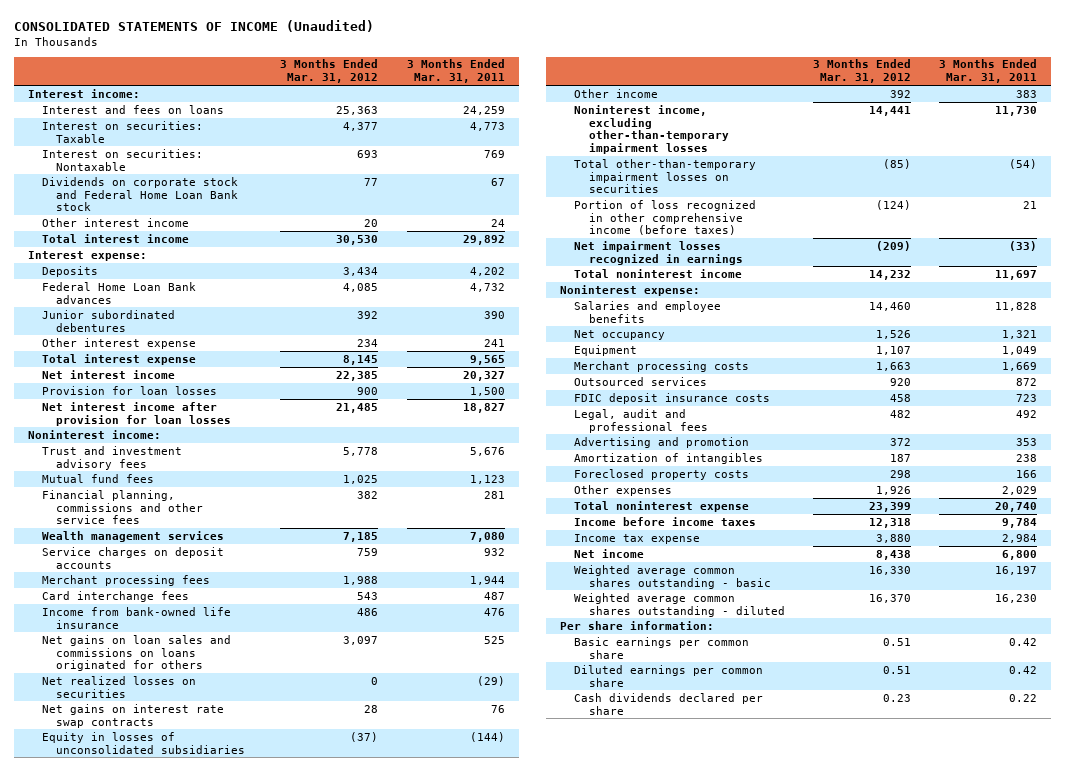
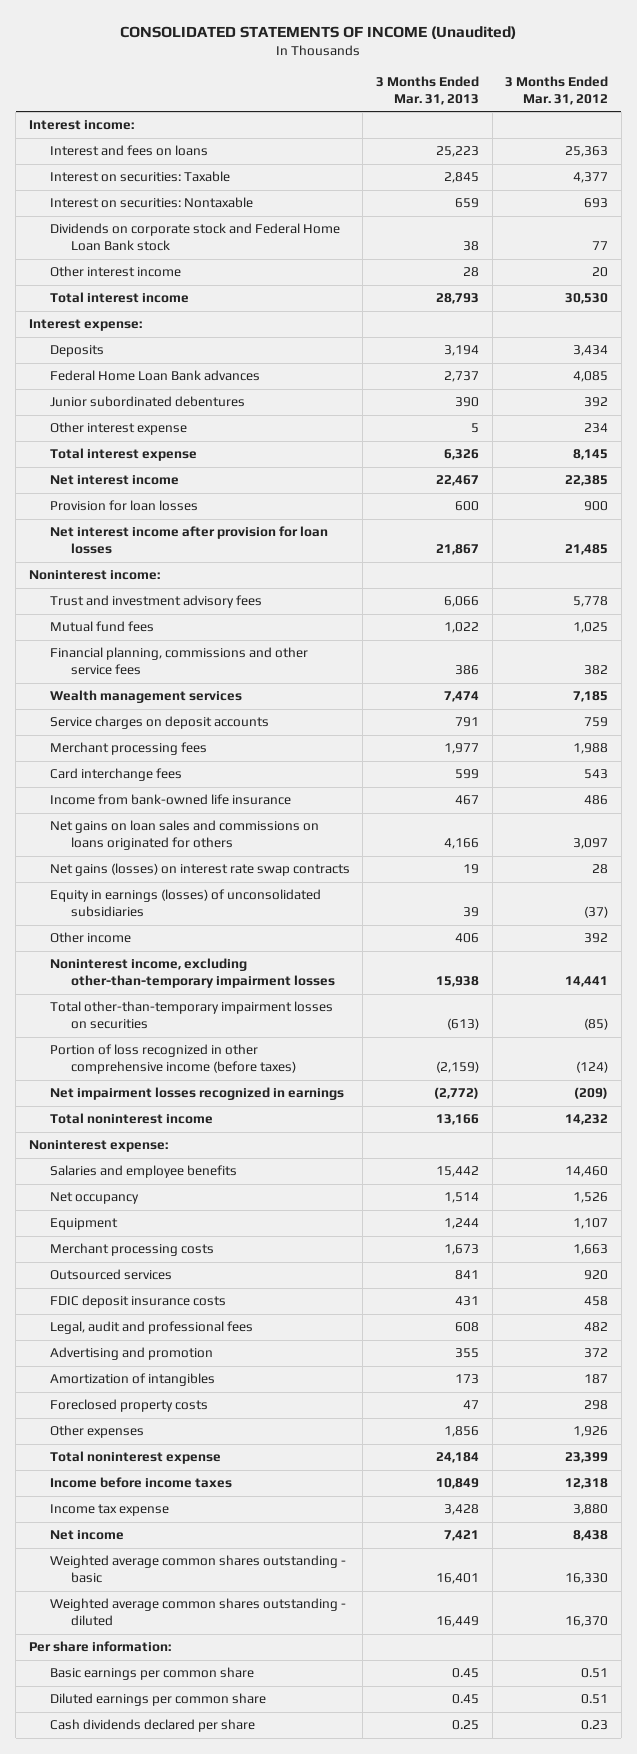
- | 3 Months Ended Mar. 31, 2012 | 3 Months Ended Mar. 31, 2011
+ | 3 Months Ended Mar. 31, 2013 | 3 Months Ended Mar. 31, 2012
- Net realized losses on securities | 0 | (29)
- Net gains on interest rate swap contracts | 28 | 76
- Equity in losses of unconsolidated subsidiaries | (37) | (144)
+ Net gains (losses) on interest rate swap contracts | 19 | 28
+ Equity in earnings (losses) of unconsolidated subsidiaries | 39 | (37)

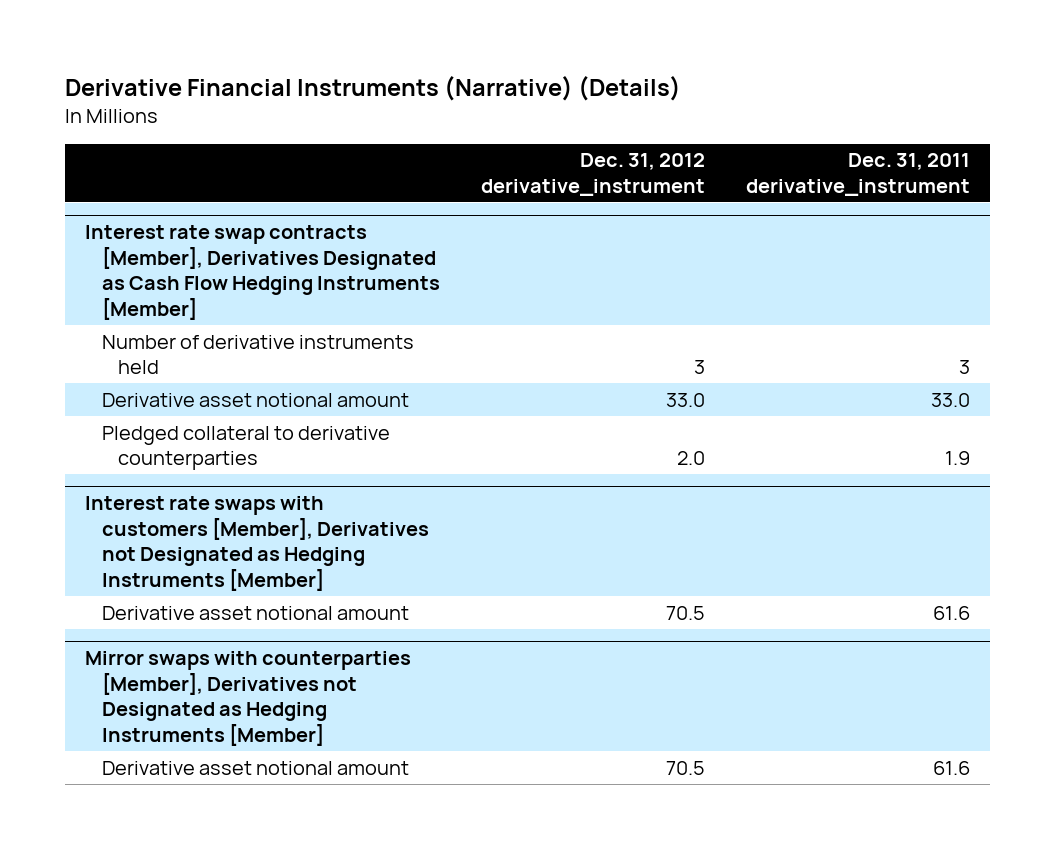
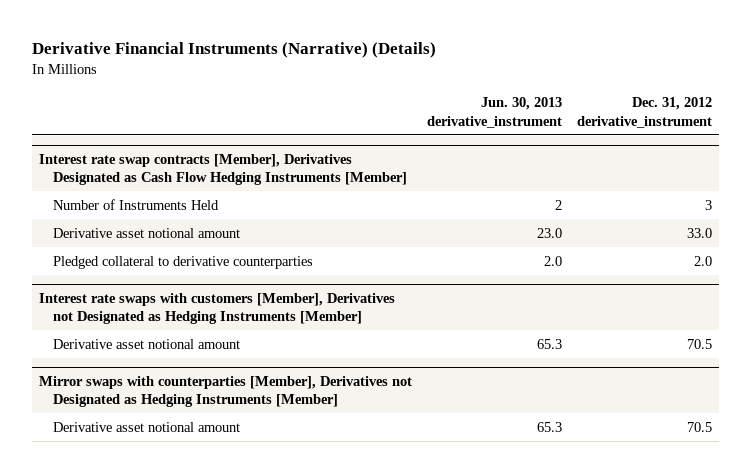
- | Dec. 31, 2012 derivative_instrument | Dec. 31, 2011 derivative_instrument
+ | Jun. 30, 2013 derivative_instrument | Dec. 31, 2012 derivative_instrument
@ Interest rate swap contracts [Member], Derivatives Designated as Cash Flow Hedging Instruments [Member]
- Number of derivative instruments held | 3 | 3
+ Number of Instruments Held | 2 | 3

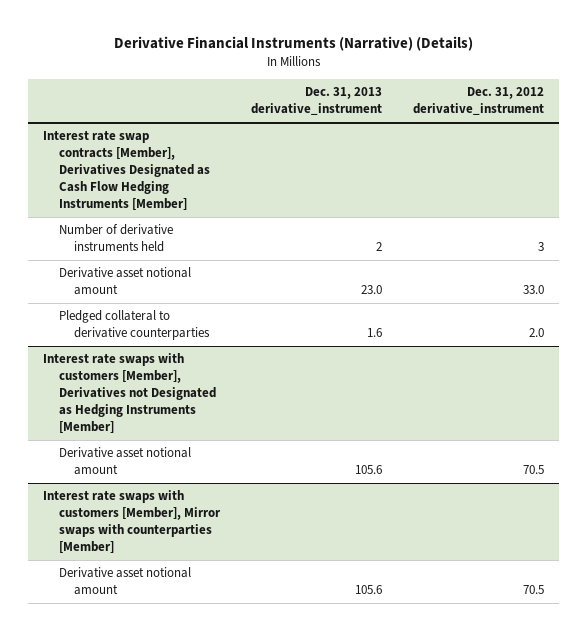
- | Jun. 30, 2013 derivative_instrument | Dec. 31, 2012 derivative_instrument
+ | Dec. 31, 2013 derivative_instrument | Dec. 31, 2012 derivative_instrument
@ Interest rate swap contracts [Member], Derivatives Designated as Cash Flow Hedging Instruments [Member]
- Number of Instruments Held | 2 | 3
+ Number of derivative instruments held | 2 | 3
- Mirror swaps with counterparties [Member], Derivatives not Designated as Hedging Instruments [Member]
+ Interest rate swaps with customers [Member], Mirror swaps with counterparties [Member]

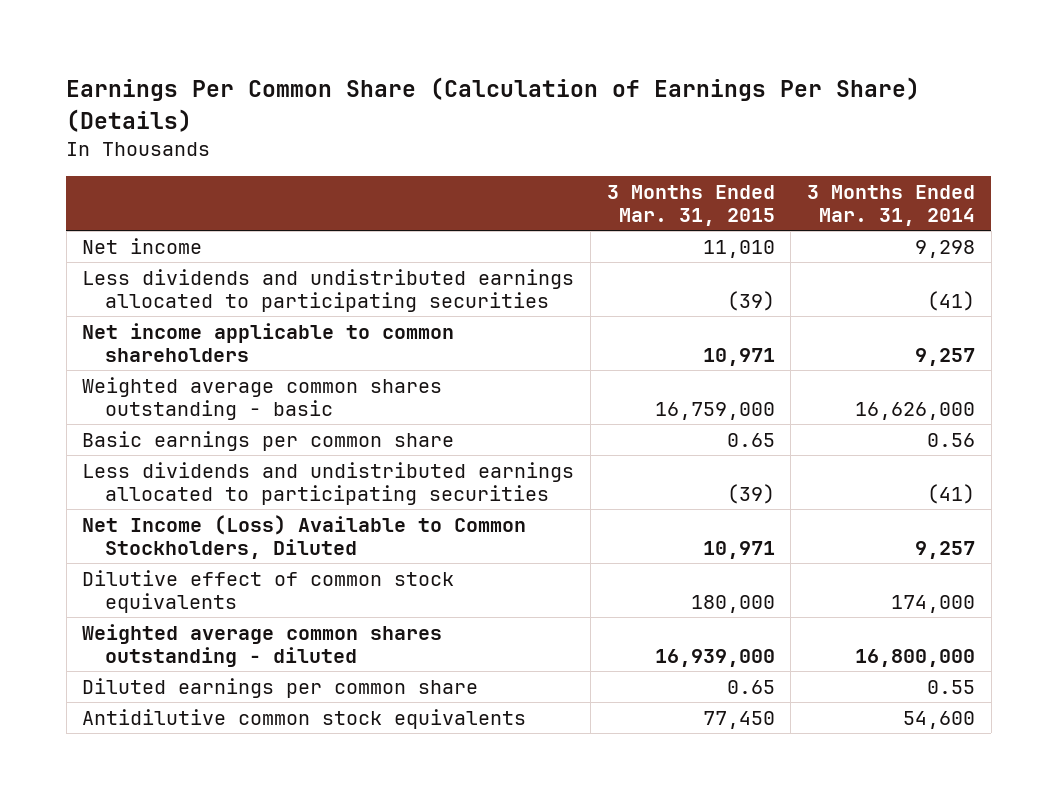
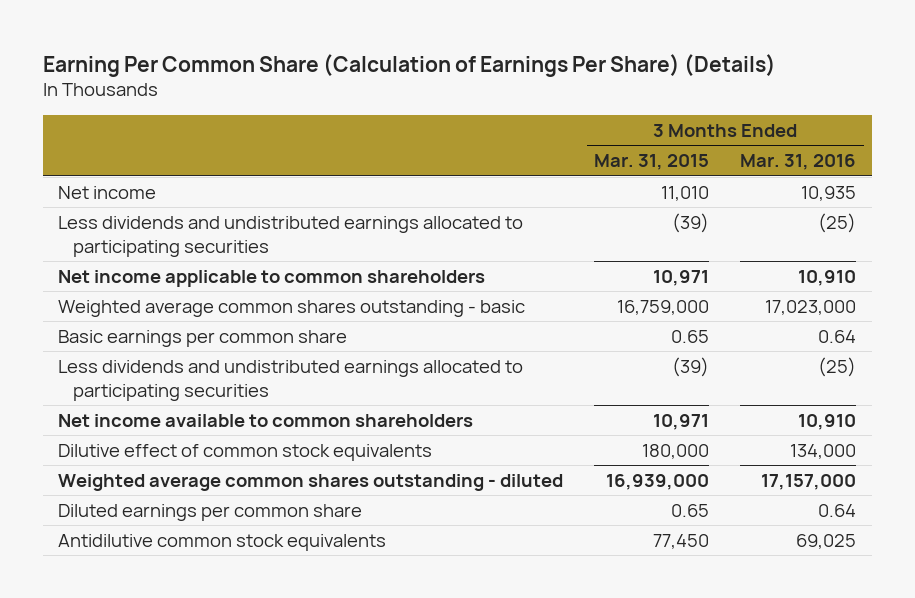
- Earnings Per Common Share (Calculation of Earnings Per Share) (Details)
+ Earning Per Common Share (Calculation of Earnings Per Share) (Details)
- | 3 Months Ended Mar. 31, 2015 | 3 Months Ended Mar. 31, 2014
+ | 3 Months Ended Mar. 31, 2015 | 3 Months Ended Mar. 31, 2016
- Net Income (Loss) Available to Common Stockholders, Diluted | 10,971 | 9,257
+ Net income available to common shareholders | 10,971 | 10,910

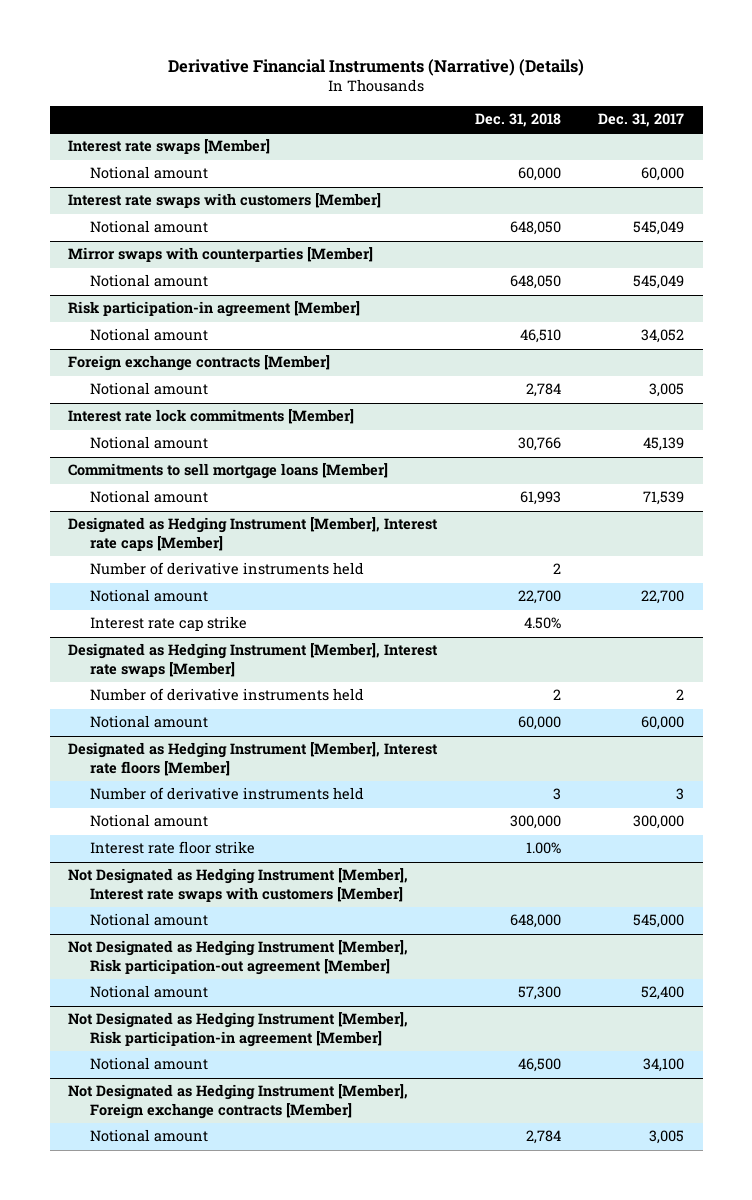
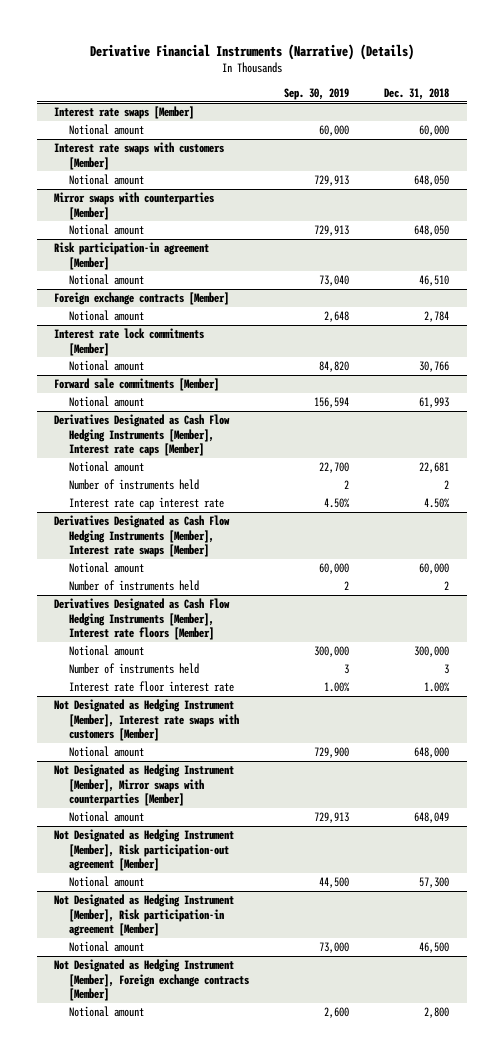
- | Dec. 31, 2018 | Dec. 31, 2017
+ | Sep. 30, 2019 | Dec. 31, 2018
- Commitments to sell mortgage loans [Member]
+ Forward sale commitments [Member]
- Designated as Hedging Instrument [Member], Interest rate caps [Member]
- Number of derivative instruments held | 2 |
- Notional amount | 22,700 | 22,700
- Interest rate cap strike | 4.50% |
- Designated as Hedging Instrument [Member], Interest rate swaps [Member]
- Number of derivative instruments held | 2 | 2
+ Derivatives Designated as Cash Flow Hedging Instruments [Member], Interest rate caps [Member]
+ Notional amount | 22,700 | 22,681
+ Number of instruments held | 2 | 2
+ Interest rate cap interest rate | 4.50% | 4.50%
+ Derivatives Designated as Cash Flow Hedging Instruments [Member], Interest rate swaps [Member]
- Designated as Hedging Instrument [Member], Interest rate floors [Member]
- Number of derivative instruments held | 3 | 3
+ Number of instruments held | 2 | 2
+ Derivatives Designated as Cash Flow Hedging Instruments [Member], Interest rate floors [Member]
- Interest rate floor strike | 1.00% |
+ Number of instruments held | 3 | 3
+ Interest rate floor interest rate | 1.00% | 1.00%
+ Not Designated as Hedging Instrument [Member], Mirror swaps with counterparties [Member]
+ Notional amount | 729,913 | 648,049
@ Not Designated as Hedging Instrument [Member], Foreign exchange contracts [Member]
- Notional amount | 2,784 | 3,005
+ Notional amount | 2,600 | 2,800

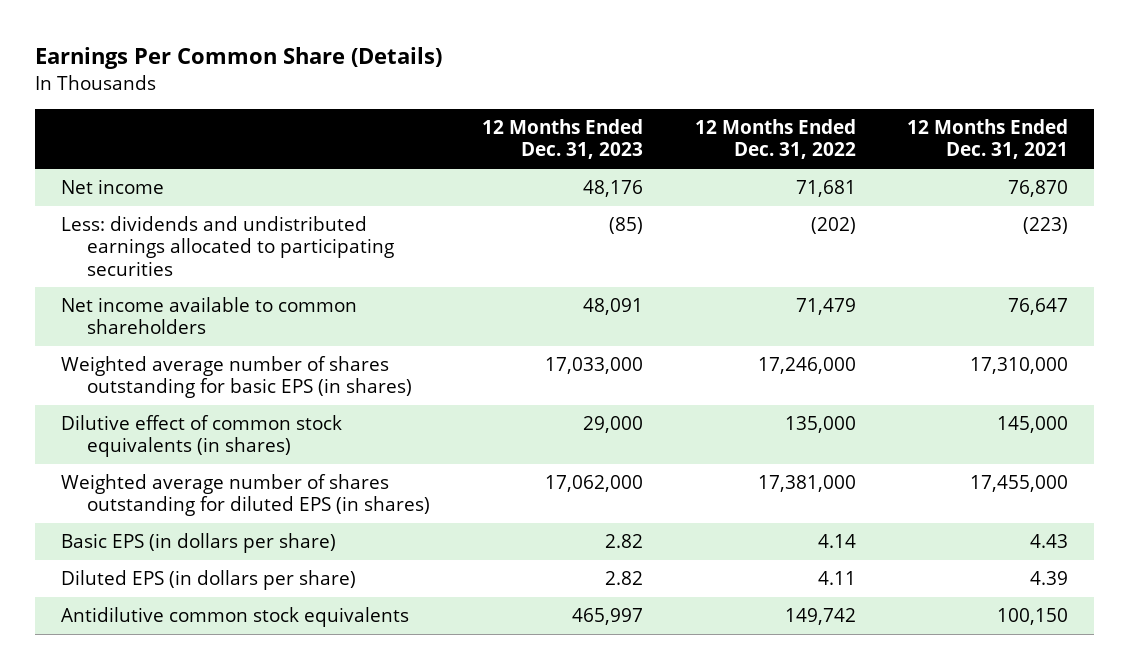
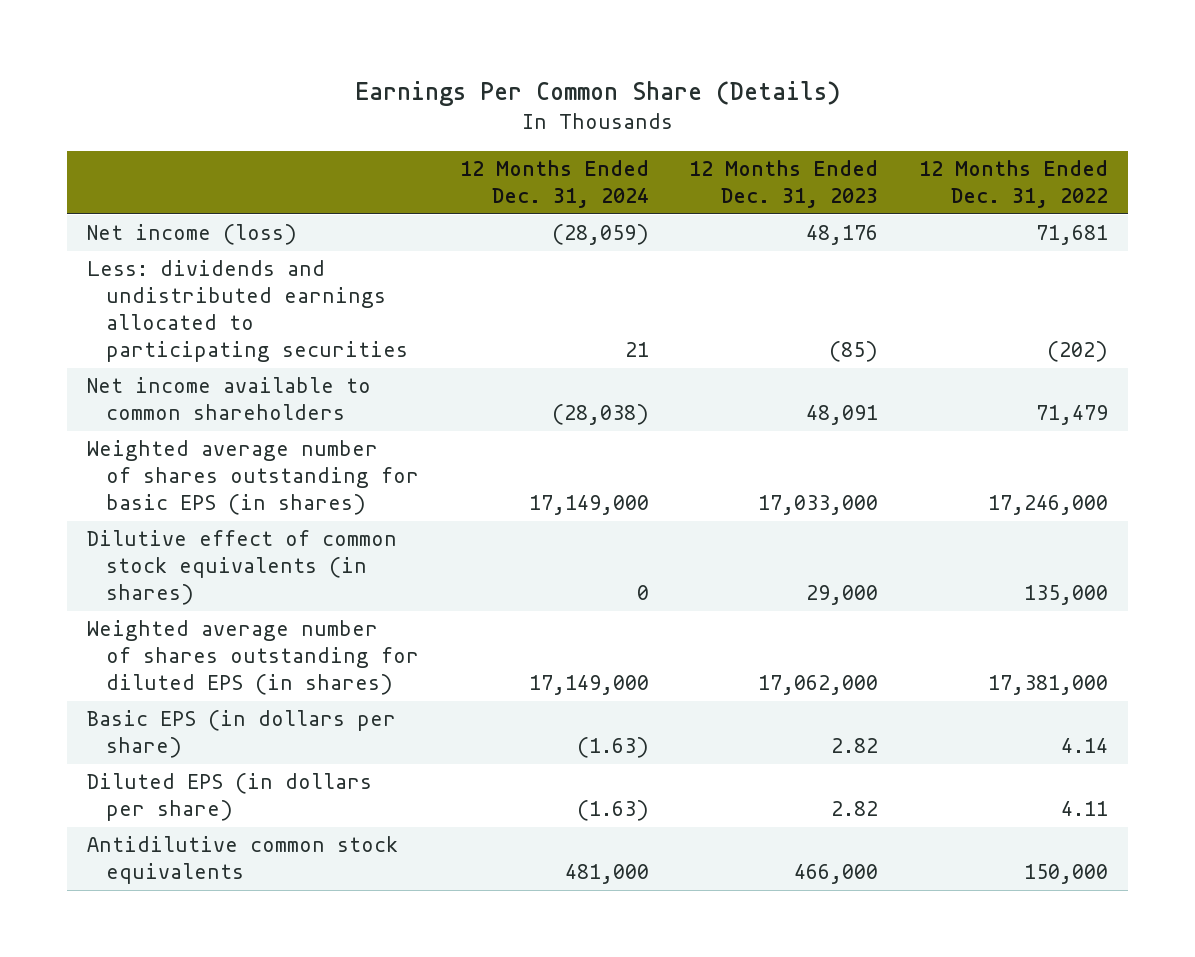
- | 12 Months Ended Dec. 31, 2023 | 12 Months Ended Dec. 31, 2022 | 12 Months Ended Dec. 31, 2021
+ | 12 Months Ended Dec. 31, 2024 | 12 Months Ended Dec. 31, 2023 | 12 Months Ended Dec. 31, 2022
- Net income | 48,176 | 71,681 | 76,870
+ Net income (loss) | (28,059) | 48,176 | 71,681
- Antidilutive common stock equivalents | 465,997 | 149,742 | 100,150
+ Antidilutive common stock equivalents | 481,000 | 466,000 | 150,000

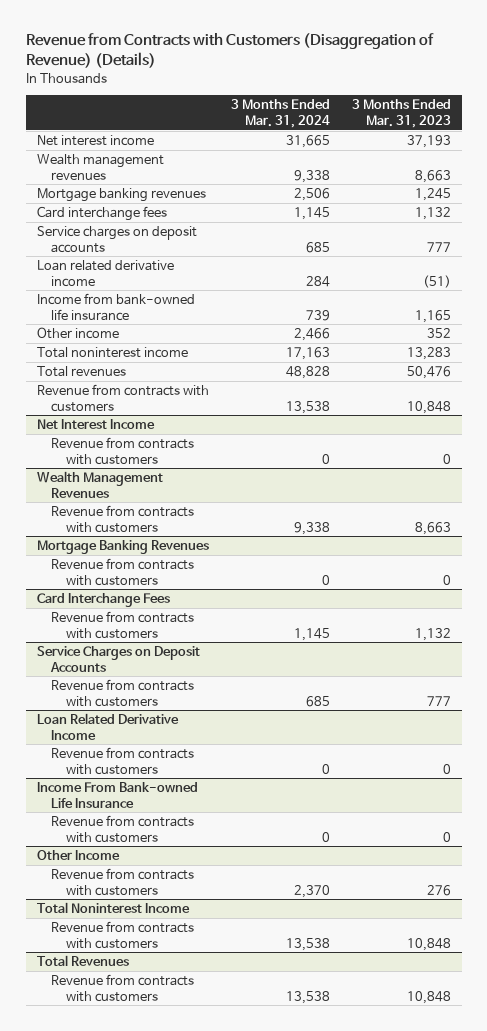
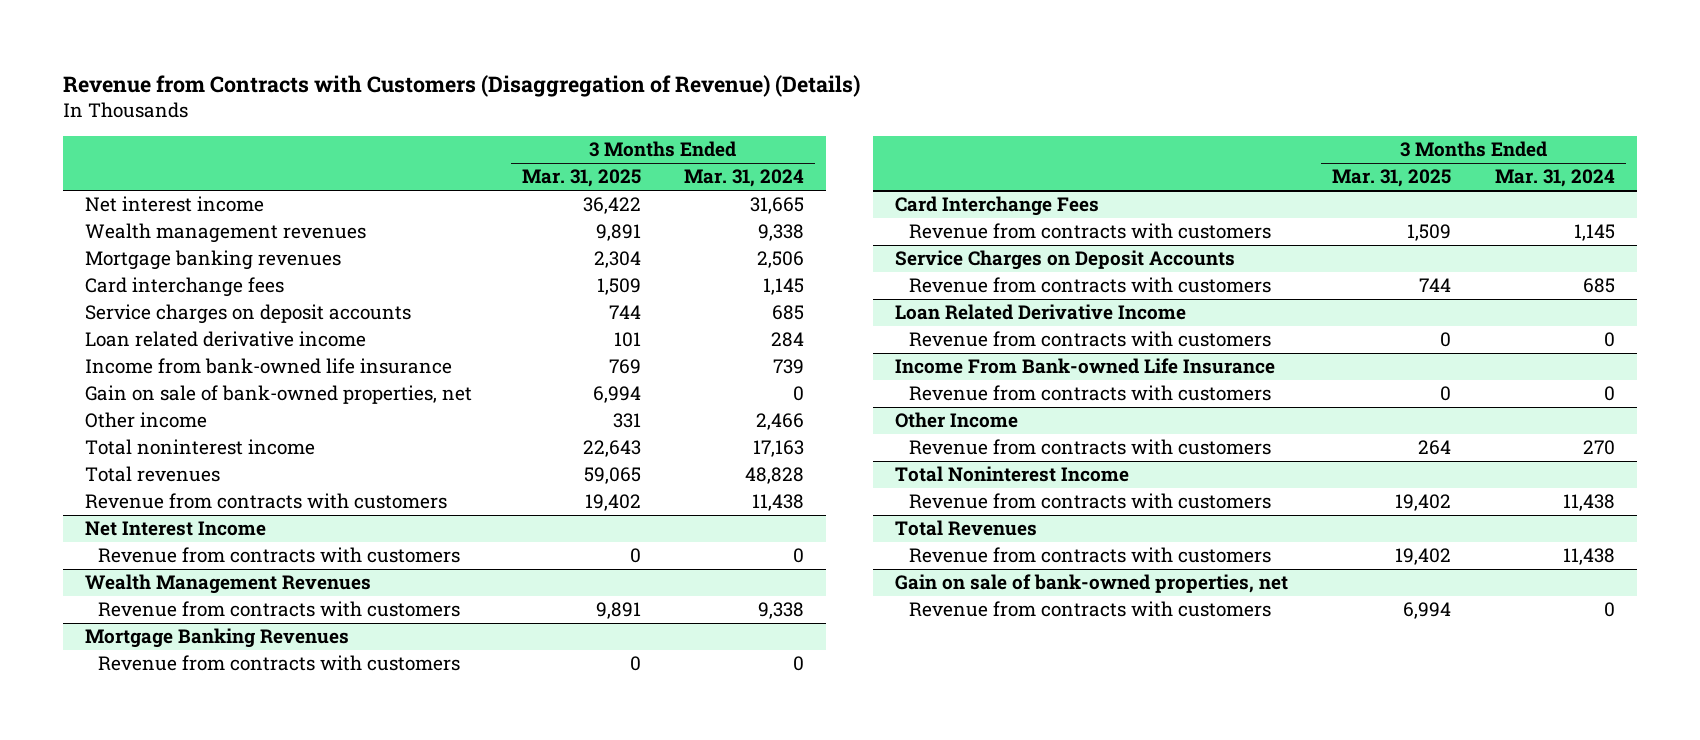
- | 3 Months Ended Mar. 31, 2024 | 3 Months Ended Mar. 31, 2023
+ | 3 Months Ended Mar. 31, 2025 | 3 Months Ended Mar. 31, 2024
+ Gain on sale of bank-owned properties, net | 6,994 | 0
- Revenue from contracts with customers | 13,538 | 10,848
+ Revenue from contracts with customers | 19,402 | 11,438
@ Other Income
- Revenue from contracts with customers | 2,370 | 276
+ Revenue from contracts with customers | 264 | 270
@ Total Noninterest Income
- Revenue from contracts with customers | 13,538 | 10,848
+ Revenue from contracts with customers | 19,402 | 11,438
@ Total Revenues
- Revenue from contracts with customers | 13,538 | 10,848
+ Revenue from contracts with customers | 19,402 | 11,438
+ Gain on sale of bank-owned properties, net
+ Revenue from contracts with customers | 6,994 | 0

